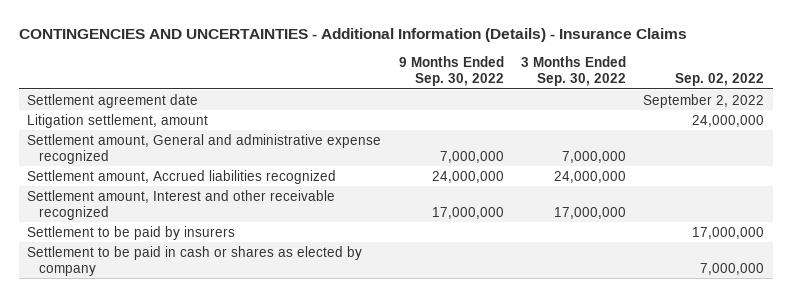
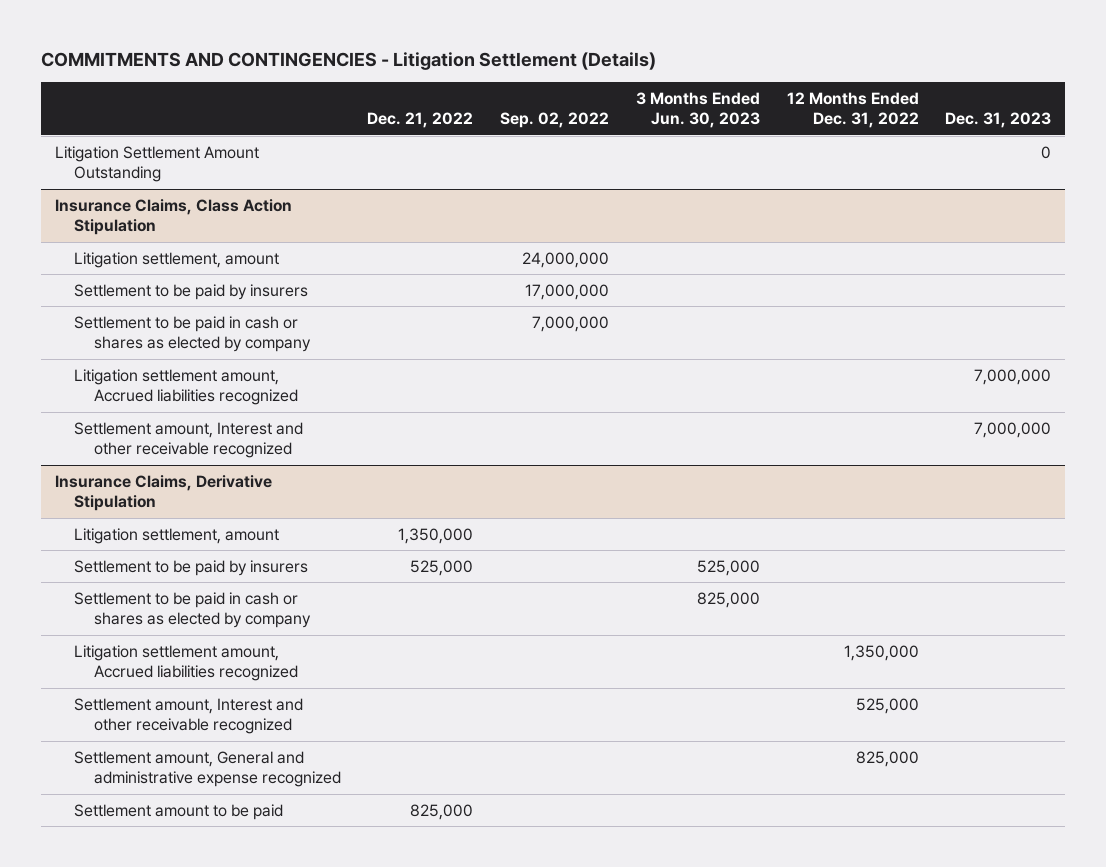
- CONTINGENCIES AND UNCERTAINTIES - Additional Information (Details) - Insurance Claims
+ COMMITMENTS AND CONTINGENCIES - Litigation Settlement (Details)
- | 9 Months Ended Sep. 30, 2022 | 3 Months Ended Sep. 30, 2022 | Sep. 02, 2022
+ | Dec. 21, 2022 | Sep. 02, 2022 | 3 Months Ended Jun. 30, 2023 | 12 Months Ended Dec. 31, 2022 | Dec. 31, 2023
- Settlement agreement date | | | September 2, 2022
- Litigation settlement, amount | | | 24,000,000
- Settlement amount, General and administrative expense recognized | 7,000,000 | 7,000,000 |
- Settlement amount, Accrued liabilities recognized | 24,000,000 | 24,000,000 |
- Settlement amount, Interest and other receivable recognized | 17,000,000 | 17,000,000 |
- Settlement to be paid by insurers | | | 17,000,000
- Settlement to be paid in cash or shares as elected by company | | | 7,000,000
+ Litigation Settlement Amount Outstanding | | | | | 0
+ Insurance Claims, Class Action Stipulation
+ Litigation settlement, amount | | 24,000,000 | | |
+ Settlement to be paid by insurers | | 17,000,000 | | |
+ Settlement to be paid in cash or shares as elected by company | | 7,000,000 | | |
+ Litigation settlement amount, Accrued liabilities recognized | | | | | 7,000,000
+ Settlement amount, Interest and other receivable recognized | | | | | 7,000,000
+ Insurance Claims, Derivative Stipulation
+ Litigation settlement, amount | 1,350,000 | | | |
+ Settlement to be paid by insurers | 525,000 | | 525,000 | |
+ Settlement to be paid in cash or shares as elected by company | | | 825,000 | |
+ Litigation settlement amount, Accrued liabilities recognized | | | | 1,350,000 |
+ Settlement amount, Interest and other receivable recognized | | | | 525,000 |
+ Settlement amount, General and administrative expense recognized | | | | 825,000 |
+ Settlement amount to be paid | 825,000 | | | |

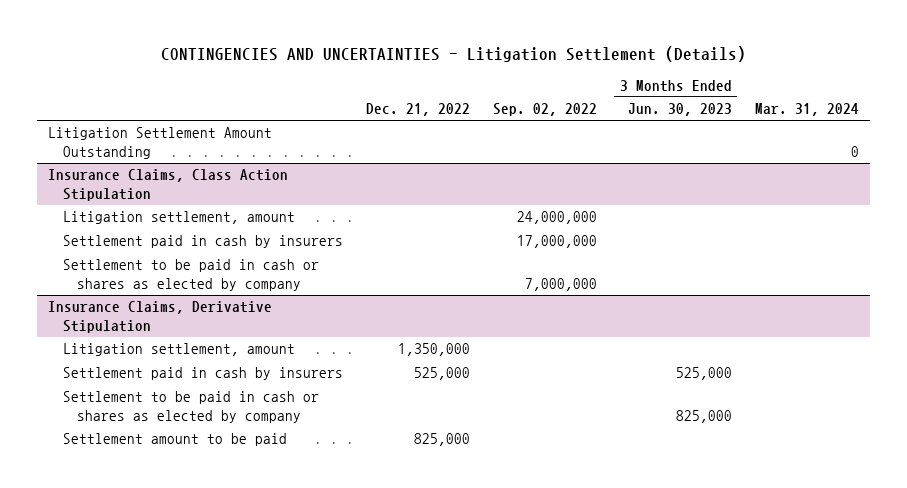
- COMMITMENTS AND CONTINGENCIES - Litigation Settlement (Details)
+ CONTINGENCIES AND UNCERTAINTIES - Litigation Settlement (Details)
- | Dec. 21, 2022 | Sep. 02, 2022 | 3 Months Ended Jun. 30, 2023 | 12 Months Ended Dec. 31, 2022 | Dec. 31, 2023
+ | Dec. 21, 2022 | Sep. 02, 2022 | 3 Months Ended Jun. 30, 2023 | Mar. 31, 2024
@ Insurance Claims, Class Action Stipulation
- Settlement to be paid by insurers | | 17,000,000 | | |
+ Settlement paid in cash by insurers | | 17,000,000 | |
- Litigation settlement amount, Accrued liabilities recognized | | | | | 7,000,000
- Settlement amount, Interest and other receivable recognized | | | | | 7,000,000
@ Insurance Claims, Derivative Stipulation
- Settlement to be paid by insurers | 525,000 | | 525,000 | |
+ Settlement paid in cash by insurers | 525,000 | | 525,000 |
- Litigation settlement amount, Accrued liabilities recognized | | | | 1,350,000 |
- Settlement amount, Interest and other receivable recognized | | | | 525,000 |
- Settlement amount, General and administrative expense recognized | | | | 825,000 |

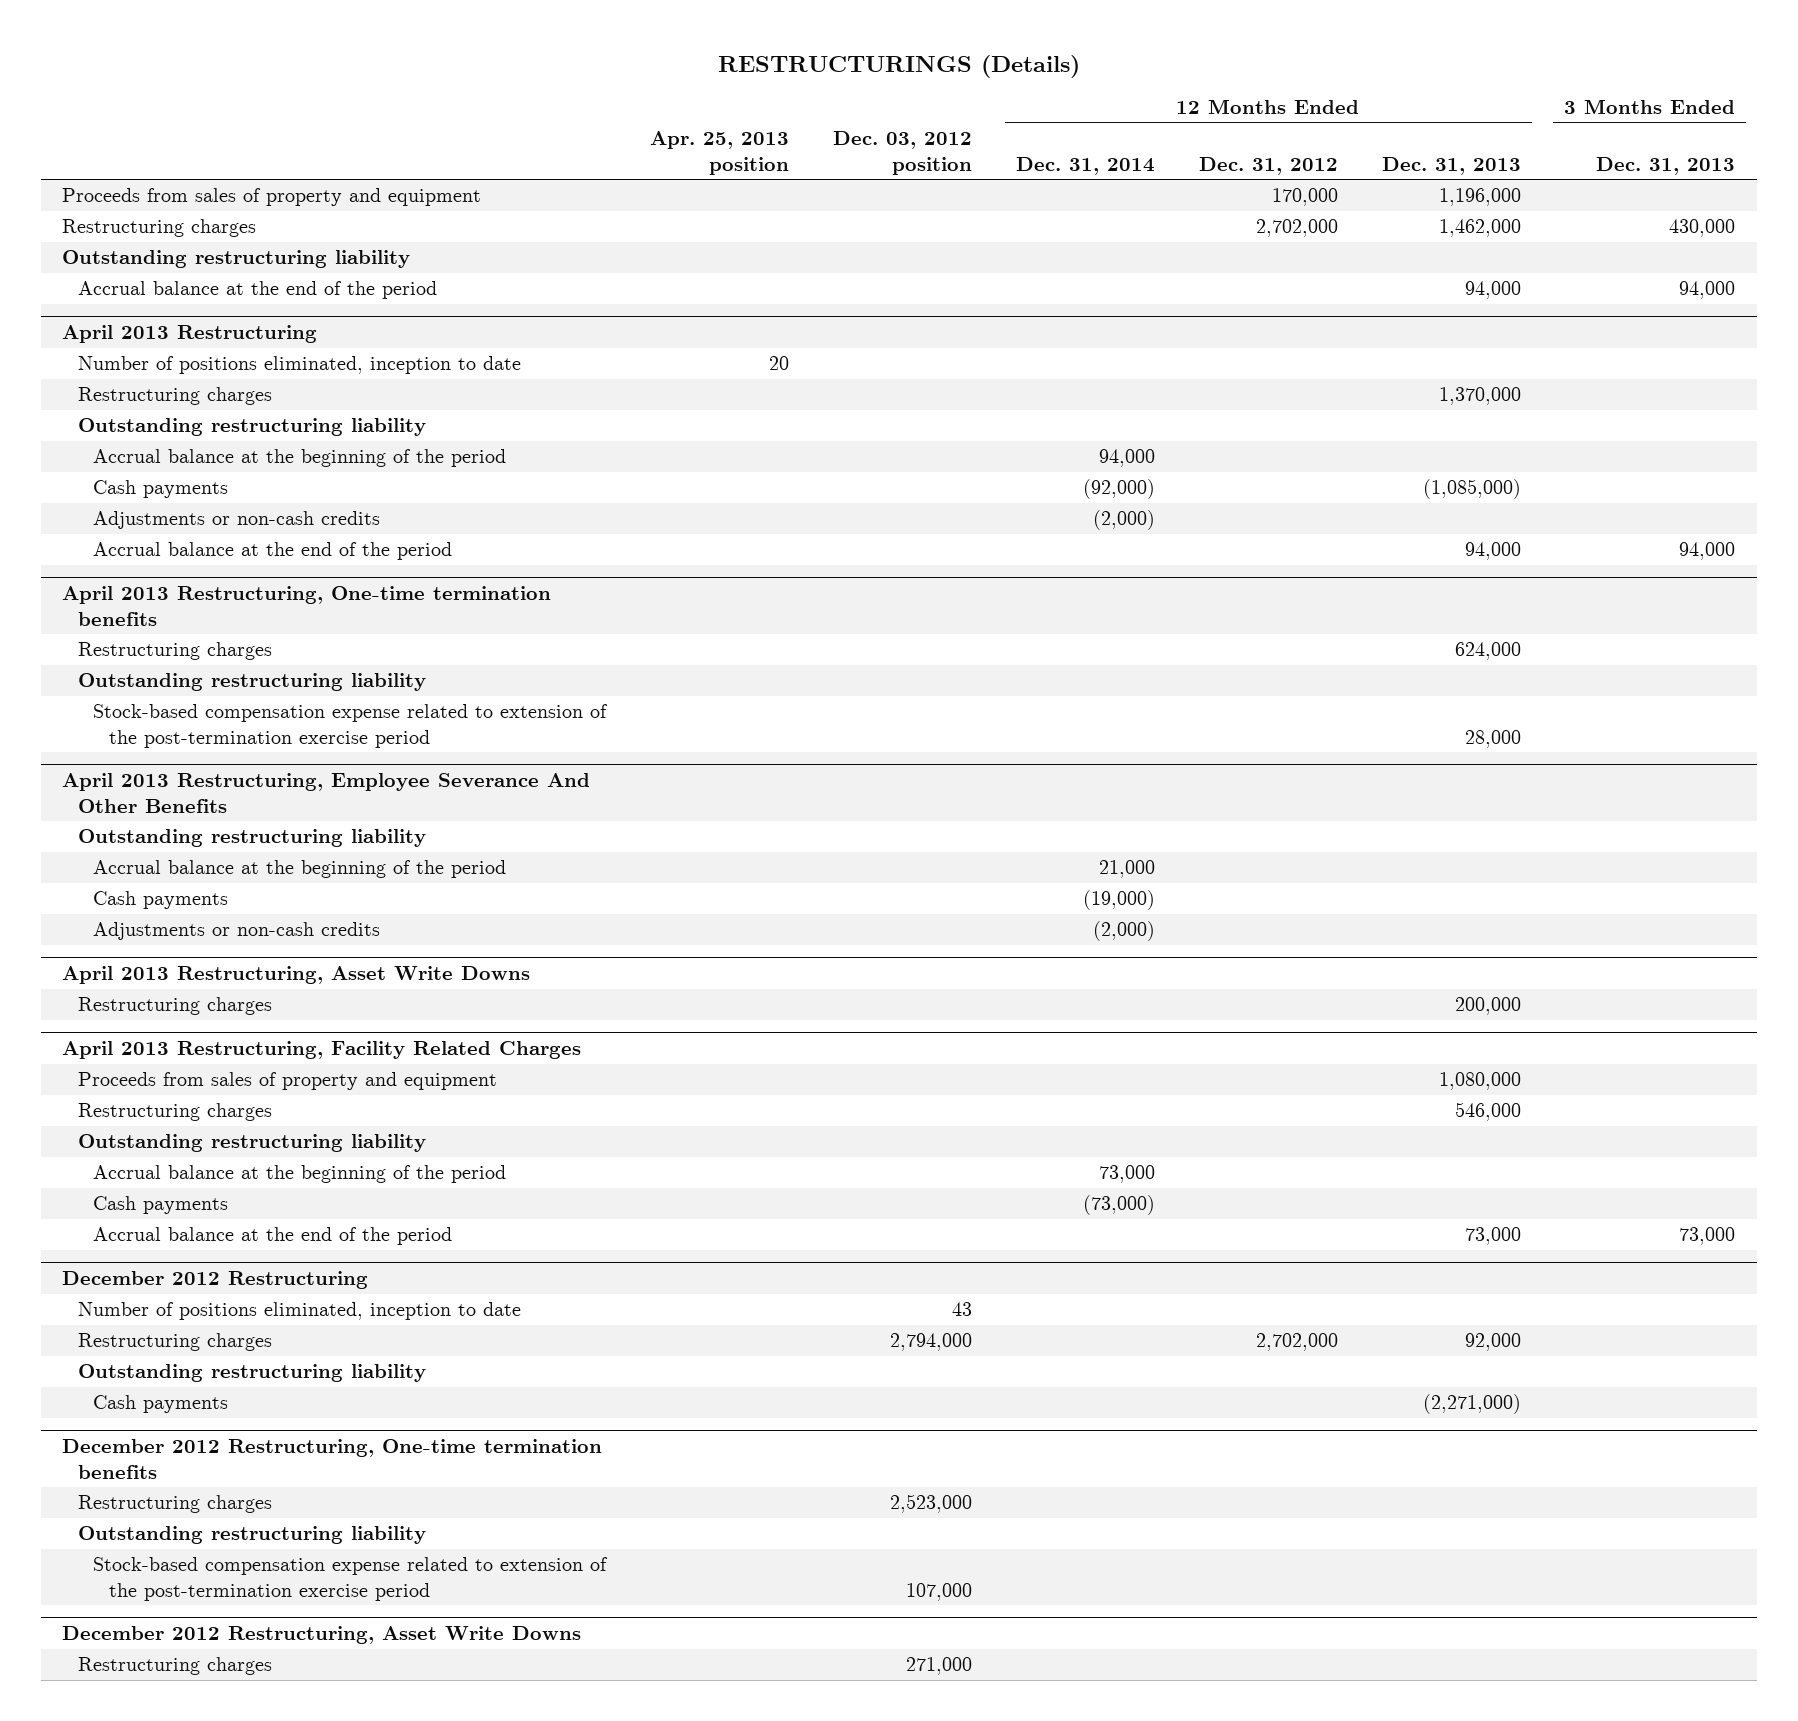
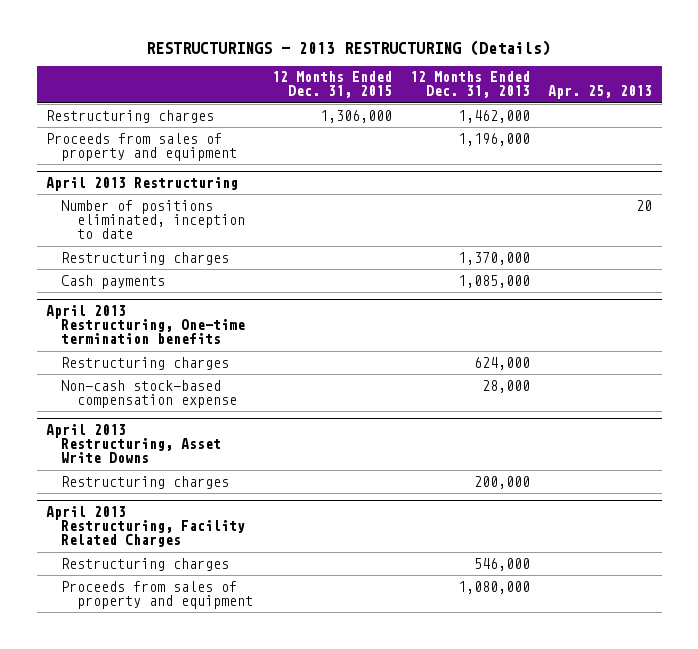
- RESTRUCTURINGS (Details)
+ RESTRUCTURINGS - 2013 RESTRUCTURING (Details)
- | Apr. 25, 2013 position | Dec. 03, 2012 position | 12 Months Ended Dec. 31, 2014 | 12 Months Ended Dec. 31, 2012 | 12 Months Ended Dec. 31, 2013 | 3 Months Ended Dec. 31, 2013
+ | 12 Months Ended Dec. 31, 2015 | 12 Months Ended Dec. 31, 2013 | Apr. 25, 2013
- Outstanding restructuring liability
- Accrual balance at the end of the period | | | | | 94,000 | 94,000
moved down: Proceeds from sales of property and equipment | | 1,196,000 |
@ April 2013 Restructuring
- Outstanding restructuring liability
- Accrual balance at the beginning of the period | | | 94,000 | | |
- Cash payments | | | (92,000) | | (1,085,000) |
- Adjustments or non-cash credits | | | (2,000) | | |
- Accrual balance at the end of the period | | | | | 94,000 | 94,000
+ Cash payments | | 1,085,000 |
@ April 2013 Restructuring, One-time termination benefits
- Outstanding restructuring liability
- Stock-based compensation expense related to extension of the post-termination exercise period | | | | | 28,000 |
- April 2013 Restructuring, Employee Severance And Other Benefits
- Outstanding restructuring liability
- Accrual balance at the beginning of the period | | | 21,000 | | |
- Cash payments | | | (19,000) | | |
- Adjustments or non-cash credits | | | (2,000) | | |
@ April 2013 Restructuring, One-time termination benefits
+ Non-cash stock-based compensation expense | | 28,000 |
@ April 2013 Restructuring, Facility Related Charges
- Outstanding restructuring liability
- Accrual balance at the beginning of the period | | | 73,000 | | |
- Cash payments | | | (73,000) | | |
- Accrual balance at the end of the period | | | | | 73,000 | 73,000
- December 2012 Restructuring
- Number of positions eliminated, inception to date | | 43 | | | |
- Restructuring charges | | 2,794,000 | | 2,702,000 | 92,000 |
- Outstanding restructuring liability
- Cash payments | | | | | (2,271,000) |
- December 2012 Restructuring, One-time termination benefits
- Restructuring charges | | 2,523,000 | | | |
- Outstanding restructuring liability
- Stock-based compensation expense related to extension of the post-termination exercise period | | 107,000 | | | |
- December 2012 Restructuring, Asset Write Downs
- Restructuring charges | | 271,000 | | | |
@ April 2013 Restructuring, Facility Related Charges
moved down: Proceeds from sales of property and equipment | | 1,080,000 |

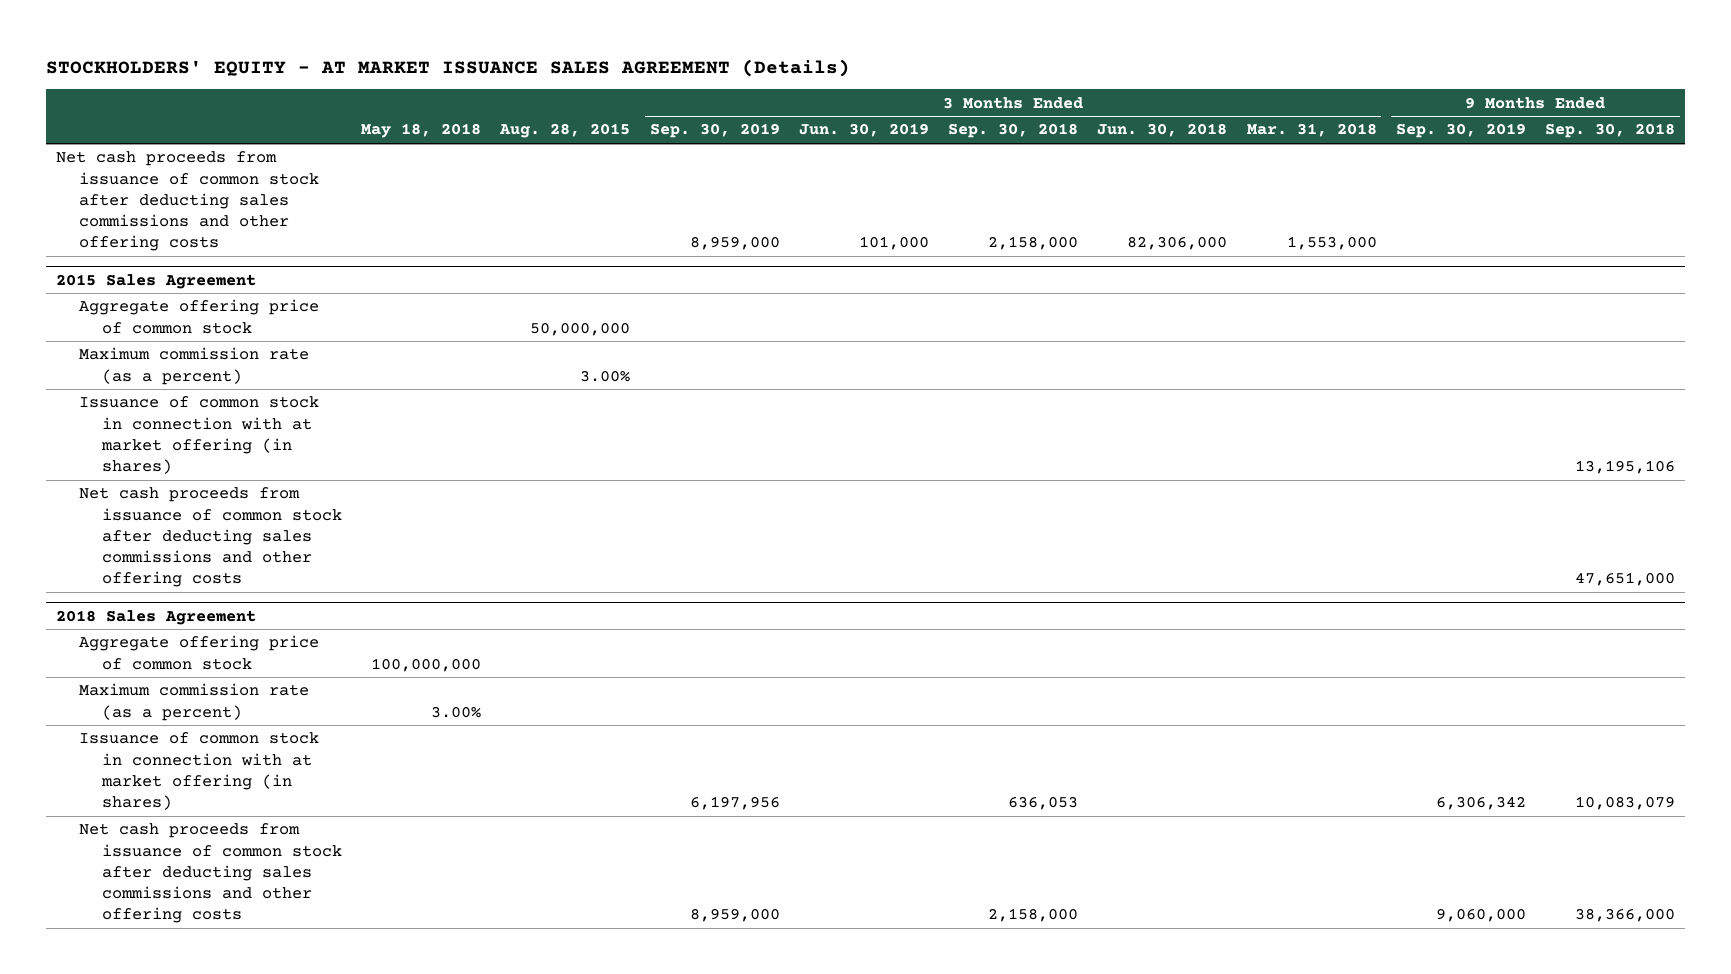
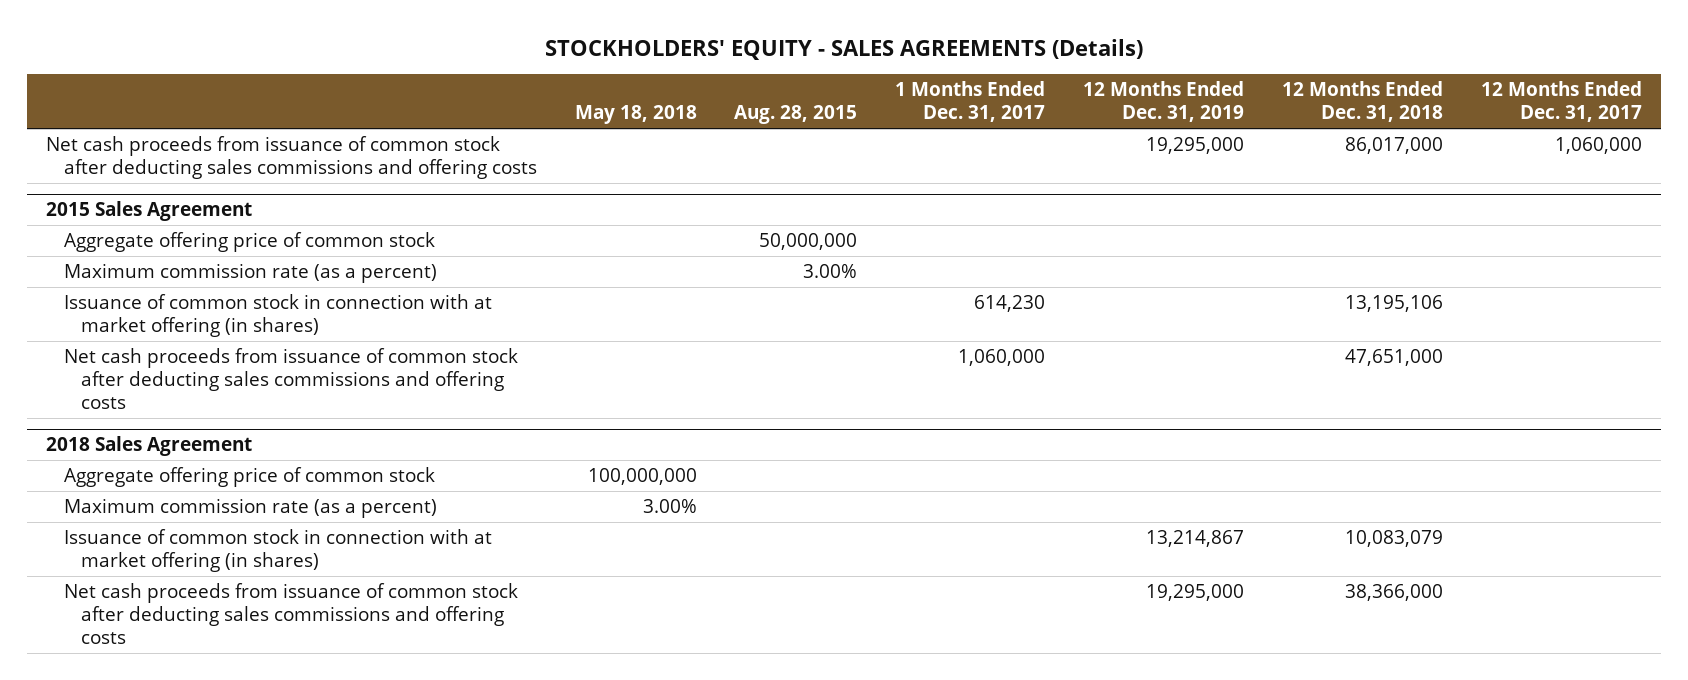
- STOCKHOLDERS' EQUITY - AT MARKET ISSUANCE SALES AGREEMENT (Details)
+ STOCKHOLDERS' EQUITY - SALES AGREEMENTS (Details)
- | May 18, 2018 | Aug. 28, 2015 | 3 Months Ended Sep. 30, 2019 | 3 Months Ended Jun. 30, 2019 | 3 Months Ended Sep. 30, 2018 | 3 Months Ended Jun. 30, 2018 | 3 Months Ended Mar. 31, 2018 | 9 Months Ended Sep. 30, 2019 | 9 Months Ended Sep. 30, 2018
+ | May 18, 2018 | Aug. 28, 2015 | 1 Months Ended Dec. 31, 2017 | 12 Months Ended Dec. 31, 2019 | 12 Months Ended Dec. 31, 2018 | 12 Months Ended Dec. 31, 2017
- Net cash proceeds from issuance of common stock after deducting sales commissions and other offering costs | | | 8,959,000 | 101,000 | 2,158,000 | 82,306,000 | 1,553,000 | |
+ Net cash proceeds from issuance of common stock after deducting sales commissions and offering costs | | | | 19,295,000 | 86,017,000 | 1,060,000
@ 2015 Sales Agreement
- Net cash proceeds from issuance of common stock after deducting sales commissions and other offering costs | | | | | | | | | 47,651,000
+ Net cash proceeds from issuance of common stock after deducting sales commissions and offering costs | | | 1,060,000 | | 47,651,000 |
@ 2018 Sales Agreement
- Net cash proceeds from issuance of common stock after deducting sales commissions and other offering costs | | | 8,959,000 | | 2,158,000 | | | 9,060,000 | 38,366,000
+ Net cash proceeds from issuance of common stock after deducting sales commissions and offering costs | | | | 19,295,000 | 38,366,000 |

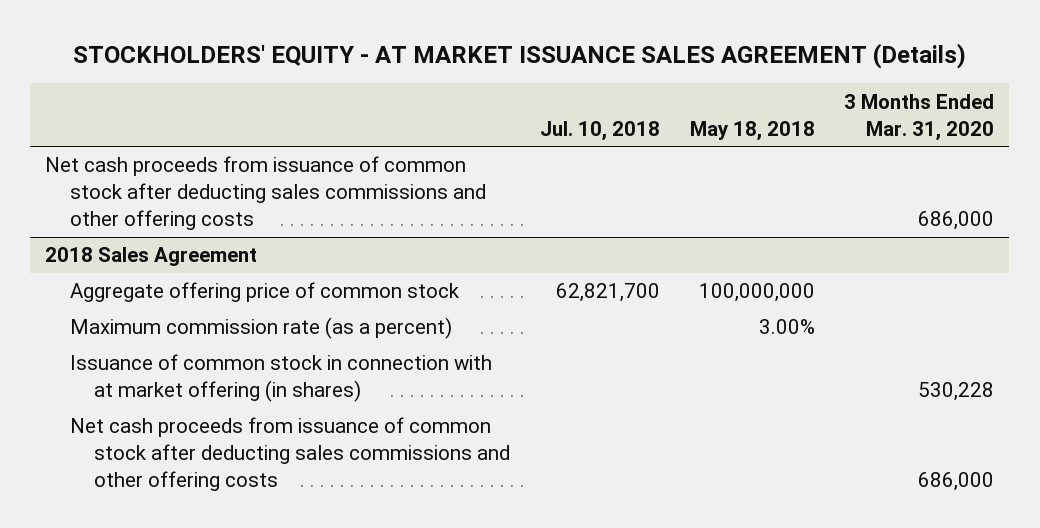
- STOCKHOLDERS' EQUITY - SALES AGREEMENTS (Details)
+ STOCKHOLDERS' EQUITY - AT MARKET ISSUANCE SALES AGREEMENT (Details)
- | May 18, 2018 | Aug. 28, 2015 | 1 Months Ended Dec. 31, 2017 | 12 Months Ended Dec. 31, 2019 | 12 Months Ended Dec. 31, 2018 | 12 Months Ended Dec. 31, 2017
+ | Jul. 10, 2018 | May 18, 2018 | 3 Months Ended Mar. 31, 2020
- Net cash proceeds from issuance of common stock after deducting sales commissions and offering costs | | | | 19,295,000 | 86,017,000 | 1,060,000
- 2015 Sales Agreement
- Aggregate offering price of common stock | | 50,000,000 | | | |
- Maximum commission rate (as a percent) | | 3.00% | | | |
- Issuance of common stock in connection with at market offering (in shares) | | | 614,230 | | 13,195,106 |
- Net cash proceeds from issuance of common stock after deducting sales commissions and offering costs | | | 1,060,000 | | 47,651,000 |
+ Net cash proceeds from issuance of common stock after deducting sales commissions and other offering costs | | | 686,000
@ 2018 Sales Agreement
- Net cash proceeds from issuance of common stock after deducting sales commissions and offering costs | | | | 19,295,000 | 38,366,000 |
+ Net cash proceeds from issuance of common stock after deducting sales commissions and other offering costs | | | 686,000

